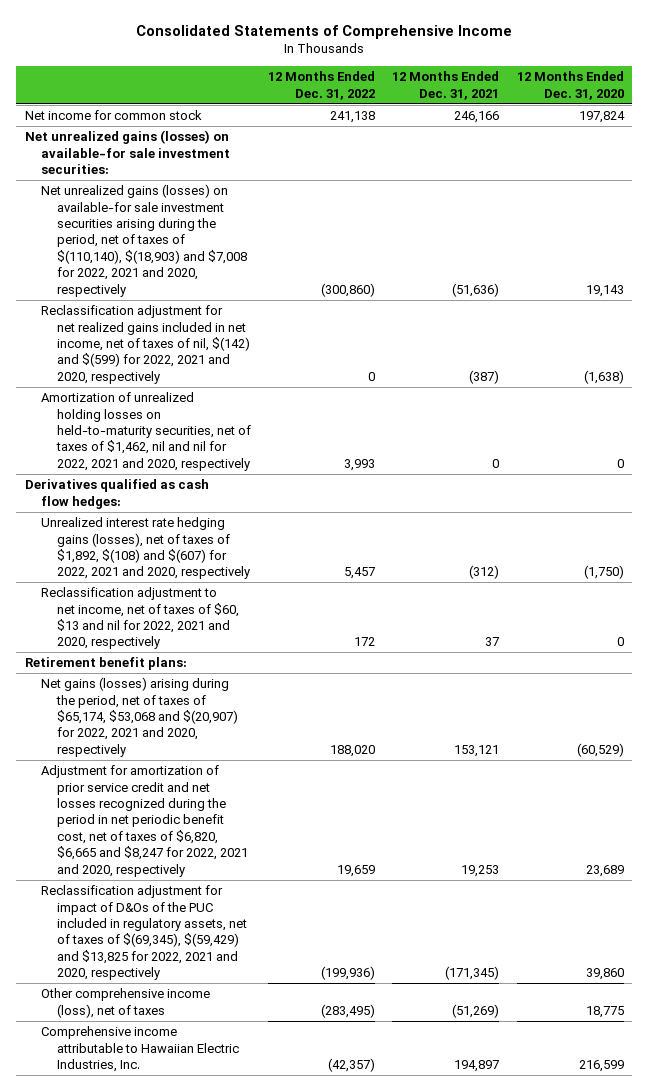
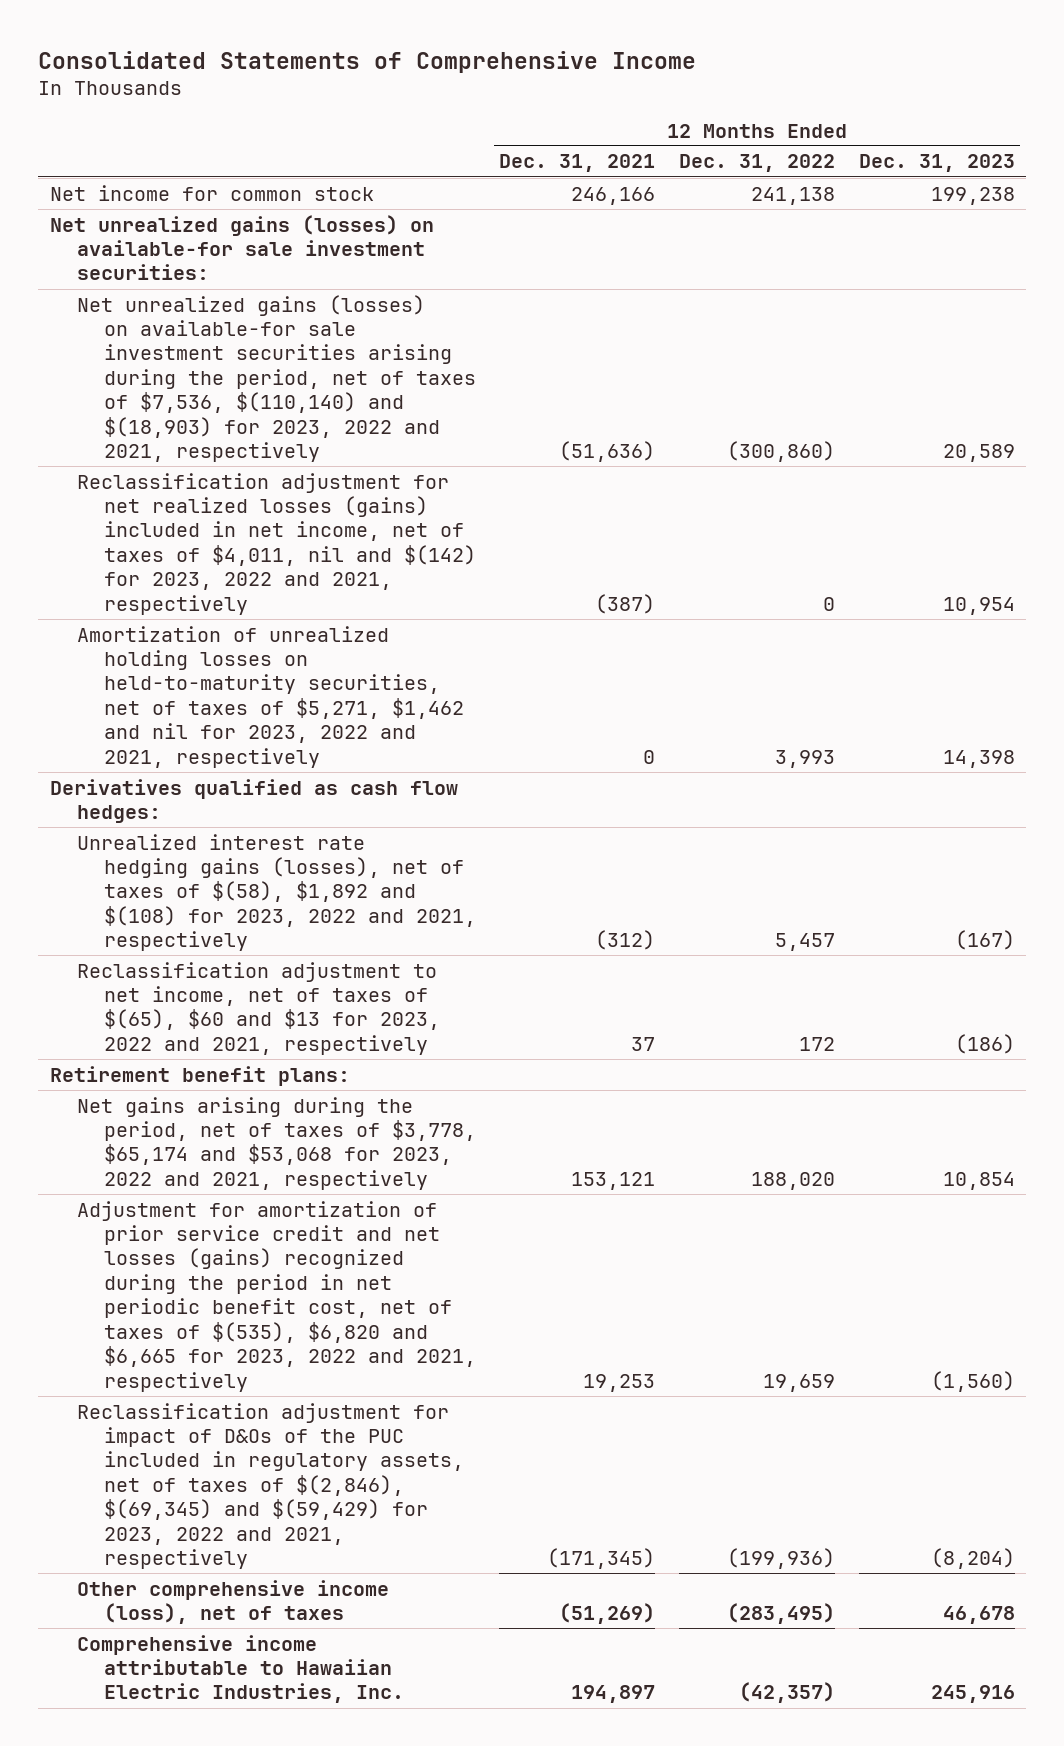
- | 12 Months Ended Dec. 31, 2022 | 12 Months Ended Dec. 31, 2021 | 12 Months Ended Dec. 31, 2020
+ | 12 Months Ended Dec. 31, 2021 | 12 Months Ended Dec. 31, 2022 | 12 Months Ended Dec. 31, 2023
- Net unrealized gains (losses) on available-for sale investment securities arising during the period, net of taxes of $(110,140), $(18,903) and $7,008 for 2022, 2021 and 2020, respectively | (300,860) | (51,636) | 19,143
- Reclassification adjustment for net realized gains included in net income, net of taxes of nil, $(142) and $(599) for 2022, 2021 and 2020, respectively | 0 | (387) | (1,638)
- Amortization of unrealized holding losses on held-to-maturity securities, net of taxes of $1,462, nil and nil for 2022, 2021 and 2020, respectively | 3,993 | 0 | 0
+ Net unrealized gains (losses) on available-for sale investment securities arising during the period, net of taxes of $7,536, $(110,140) and $(18,903) for 2023, 2022 and 2021, respectively | (51,636) | (300,860) | 20,589
+ Reclassification adjustment for net realized losses (gains) included in net income, net of taxes of $4,011, nil and $(142) for 2023, 2022 and 2021, respectively | (387) | 0 | 10,954
+ Amortization of unrealized holding losses on held-to-maturity securities, net of taxes of $5,271, $1,462 and nil for 2023, 2022 and 2021, respectively | 0 | 3,993 | 14,398
- Unrealized interest rate hedging gains (losses), net of taxes of $1,892, $(108) and $(607) for 2022, 2021 and 2020, respectively | 5,457 | (312) | (1,750)
- Reclassification adjustment to net income, net of taxes of $60, $13 and nil for 2022, 2021 and 2020, respectively | 172 | 37 | 0
+ Unrealized interest rate hedging gains (losses), net of taxes of $(58), $1,892 and $(108) for 2023, 2022 and 2021, respectively | (312) | 5,457 | (167)
+ Reclassification adjustment to net income, net of taxes of $(65), $60 and $13 for 2023, 2022 and 2021, respectively | 37 | 172 | (186)
- Net gains (losses) arising during the period, net of taxes of $65,174, $53,068 and $(20,907) for 2022, 2021 and 2020, respectively | 188,020 | 153,121 | (60,529)
- Adjustment for amortization of prior service credit and net losses recognized during the period in net periodic benefit cost, net of taxes of $6,820, $6,665 and $8,247 for 2022, 2021 and 2020, respectively | 19,659 | 19,253 | 23,689
- Reclassification adjustment for impact of D&Os of the PUC included in regulatory assets, net of taxes of $(69,345), $(59,429) and $13,825 for 2022, 2021 and 2020, respectively | (199,936) | (171,345) | 39,860
+ Net gains arising during the period, net of taxes of $3,778, $65,174 and $53,068 for 2023, 2022 and 2021, respectively | 153,121 | 188,020 | 10,854
+ Adjustment for amortization of prior service credit and net losses (gains) recognized during the period in net periodic benefit cost, net of taxes of $(535), $6,820 and $6,665 for 2023, 2022 and 2021, respectively | 19,253 | 19,659 | (1,560)
+ Reclassification adjustment for impact of D&Os of the PUC included in regulatory assets, net of taxes of $(2,846), $(69,345) and $(59,429) for 2023, 2022 and 2021, respectively | (171,345) | (199,936) | (8,204)

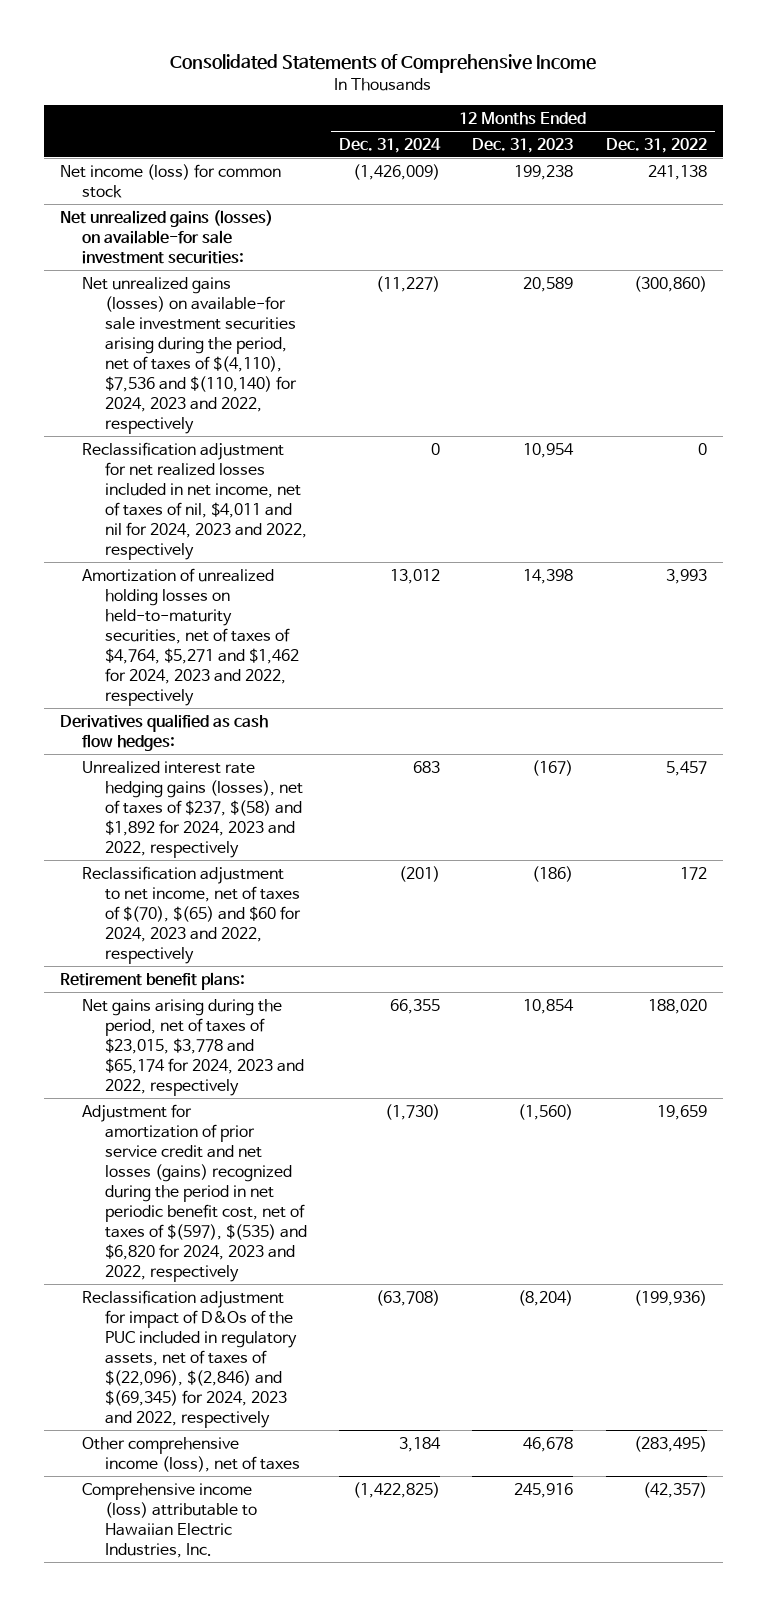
- | 12 Months Ended Dec. 31, 2021 | 12 Months Ended Dec. 31, 2022 | 12 Months Ended Dec. 31, 2023
+ | 12 Months Ended Dec. 31, 2024 | 12 Months Ended Dec. 31, 2023 | 12 Months Ended Dec. 31, 2022
- Net income for common stock | 246,166 | 241,138 | 199,238
+ Net income (loss) for common stock | (1,426,009) | 199,238 | 241,138
- Net unrealized gains (losses) on available-for sale investment securities arising during the period, net of taxes of $7,536, $(110,140) and $(18,903) for 2023, 2022 and 2021, respectively | (51,636) | (300,860) | 20,589
- Reclassification adjustment for net realized losses (gains) included in net income, net of taxes of $4,011, nil and $(142) for 2023, 2022 and 2021, respectively | (387) | 0 | 10,954
- Amortization of unrealized holding losses on held-to-maturity securities, net of taxes of $5,271, $1,462 and nil for 2023, 2022 and 2021, respectively | 0 | 3,993 | 14,398
+ Net unrealized gains (losses) on available-for sale investment securities arising during the period, net of taxes of $(4,110), $7,536 and $(110,140) for 2024, 2023 and 2022, respectively | (11,227) | 20,589 | (300,860)
+ Reclassification adjustment for net realized losses included in net income, net of taxes of nil, $4,011 and nil for 2024, 2023 and 2022, respectively | 0 | 10,954 | 0
+ Amortization of unrealized holding losses on held-to-maturity securities, net of taxes of $4,764, $5,271 and $1,462 for 2024, 2023 and 2022, respectively | 13,012 | 14,398 | 3,993
- Unrealized interest rate hedging gains (losses), net of taxes of $(58), $1,892 and $(108) for 2023, 2022 and 2021, respectively | (312) | 5,457 | (167)
- Reclassification adjustment to net income, net of taxes of $(65), $60 and $13 for 2023, 2022 and 2021, respectively | 37 | 172 | (186)
+ Unrealized interest rate hedging gains (losses), net of taxes of $237, $(58) and $1,892 for 2024, 2023 and 2022, respectively | 683 | (167) | 5,457
+ Reclassification adjustment to net income, net of taxes of $(70), $(65) and $60 for 2024, 2023 and 2022, respectively | (201) | (186) | 172
- Net gains arising during the period, net of taxes of $3,778, $65,174 and $53,068 for 2023, 2022 and 2021, respectively | 153,121 | 188,020 | 10,854
- Adjustment for amortization of prior service credit and net losses (gains) recognized during the period in net periodic benefit cost, net of taxes of $(535), $6,820 and $6,665 for 2023, 2022 and 2021, respectively | 19,253 | 19,659 | (1,560)
- Reclassification adjustment for impact of D&Os of the PUC included in regulatory assets, net of taxes of $(2,846), $(69,345) and $(59,429) for 2023, 2022 and 2021, respectively | (171,345) | (199,936) | (8,204)
+ Net gains arising during the period, net of taxes of $23,015, $3,778 and $65,174 for 2024, 2023 and 2022, respectively | 66,355 | 10,854 | 188,020
+ Adjustment for amortization of prior service credit and net losses (gains) recognized during the period in net periodic benefit cost, net of taxes of $(597), $(535) and $6,820 for 2024, 2023 and 2022, respectively | (1,730) | (1,560) | 19,659
+ Reclassification adjustment for impact of D&Os of the PUC included in regulatory assets, net of taxes of $(22,096), $(2,846) and $(69,345) for 2024, 2023 and 2022, respectively | (63,708) | (8,204) | (199,936)
- Comprehensive income attributable to Hawaiian Electric Industries, Inc. | 194,897 | (42,357) | 245,916
+ Comprehensive income (loss) attributable to Hawaiian Electric Industries, Inc. | (1,422,825) | 245,916 | (42,357)

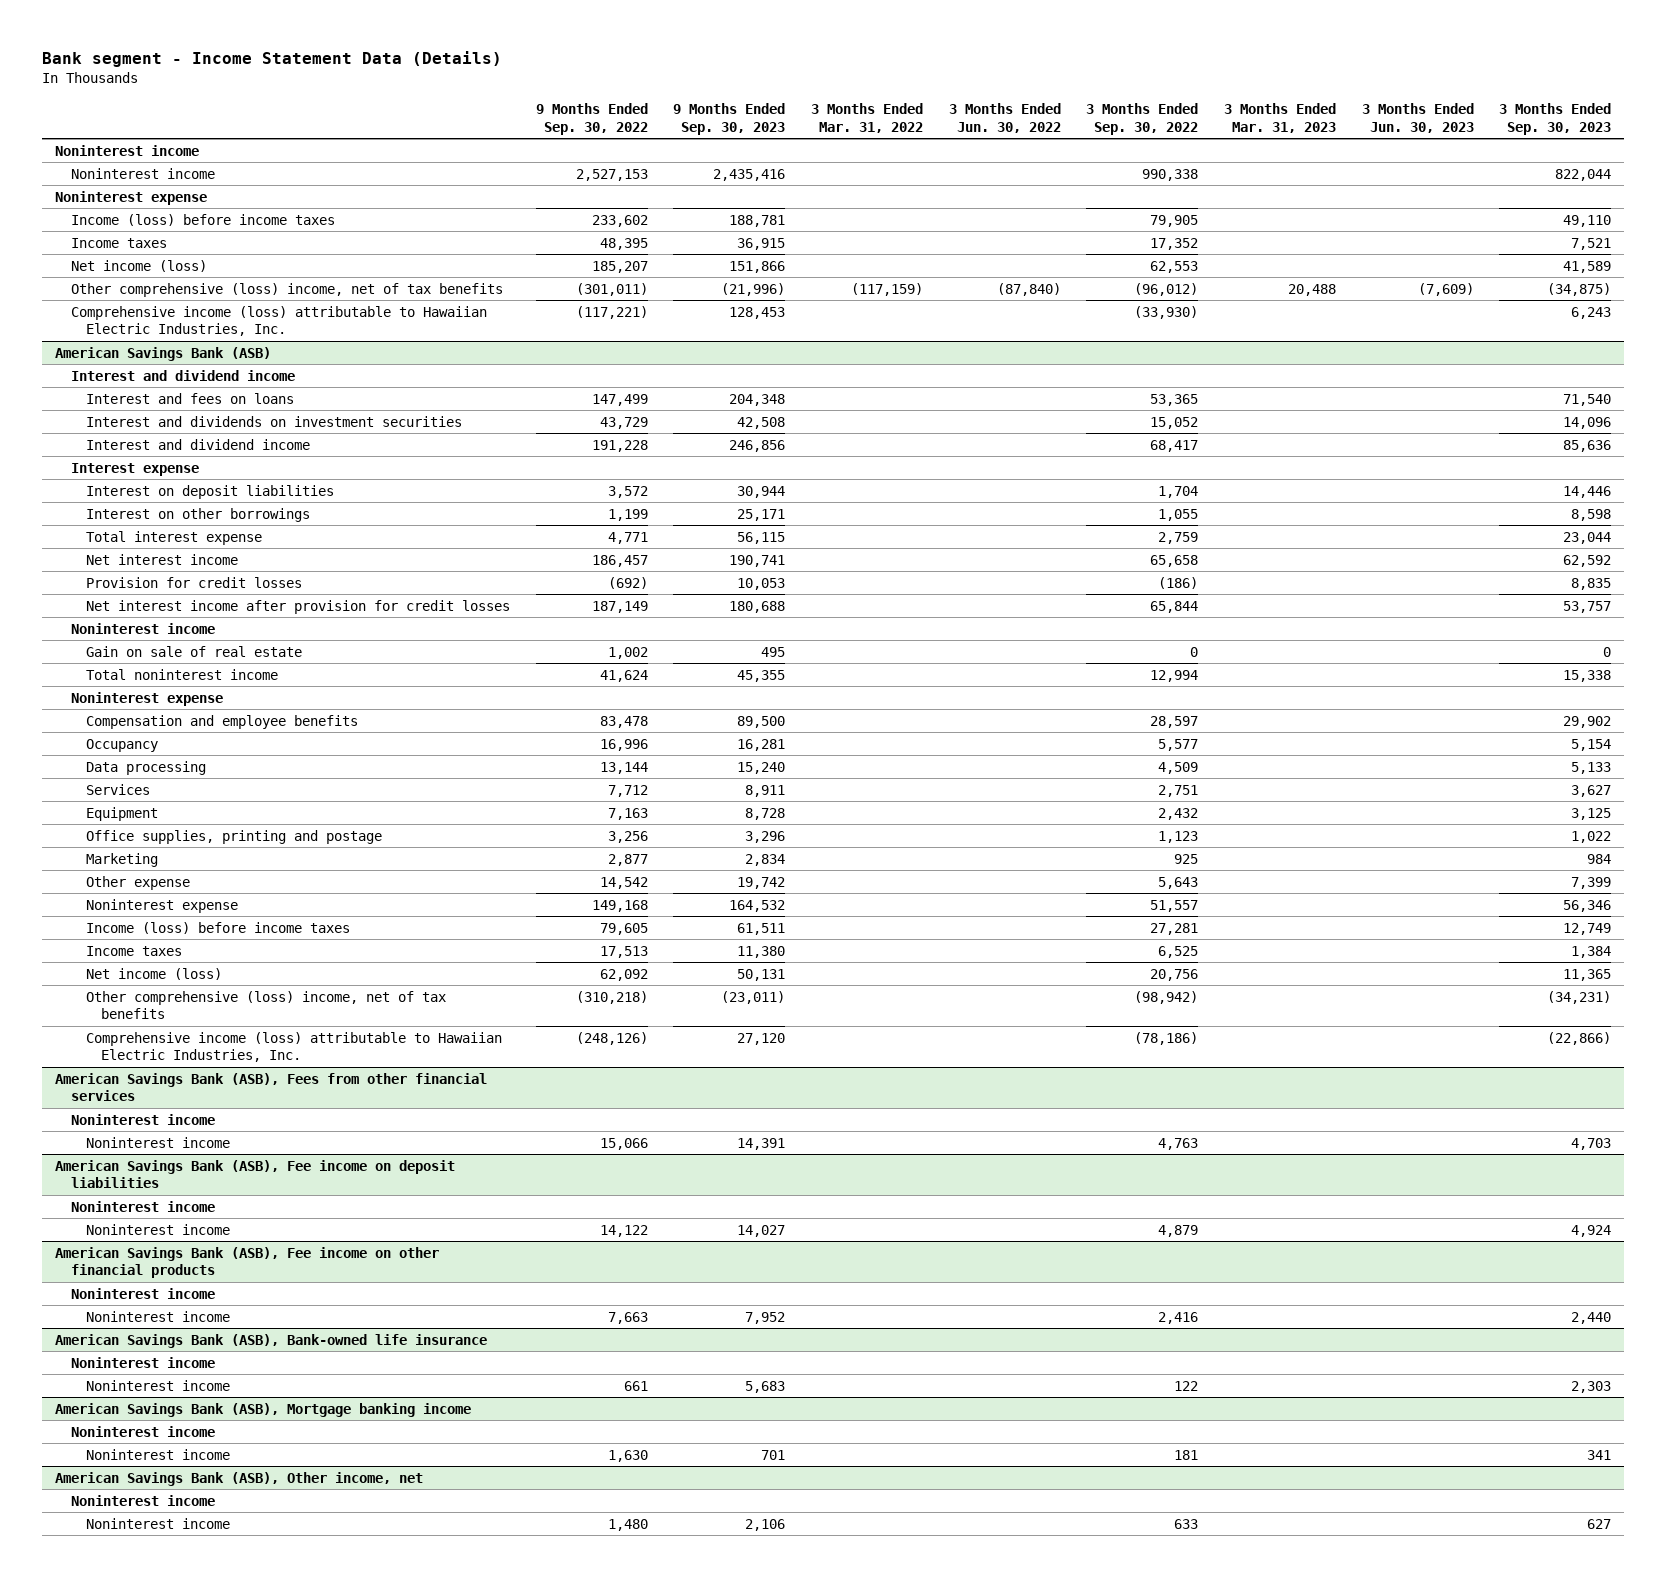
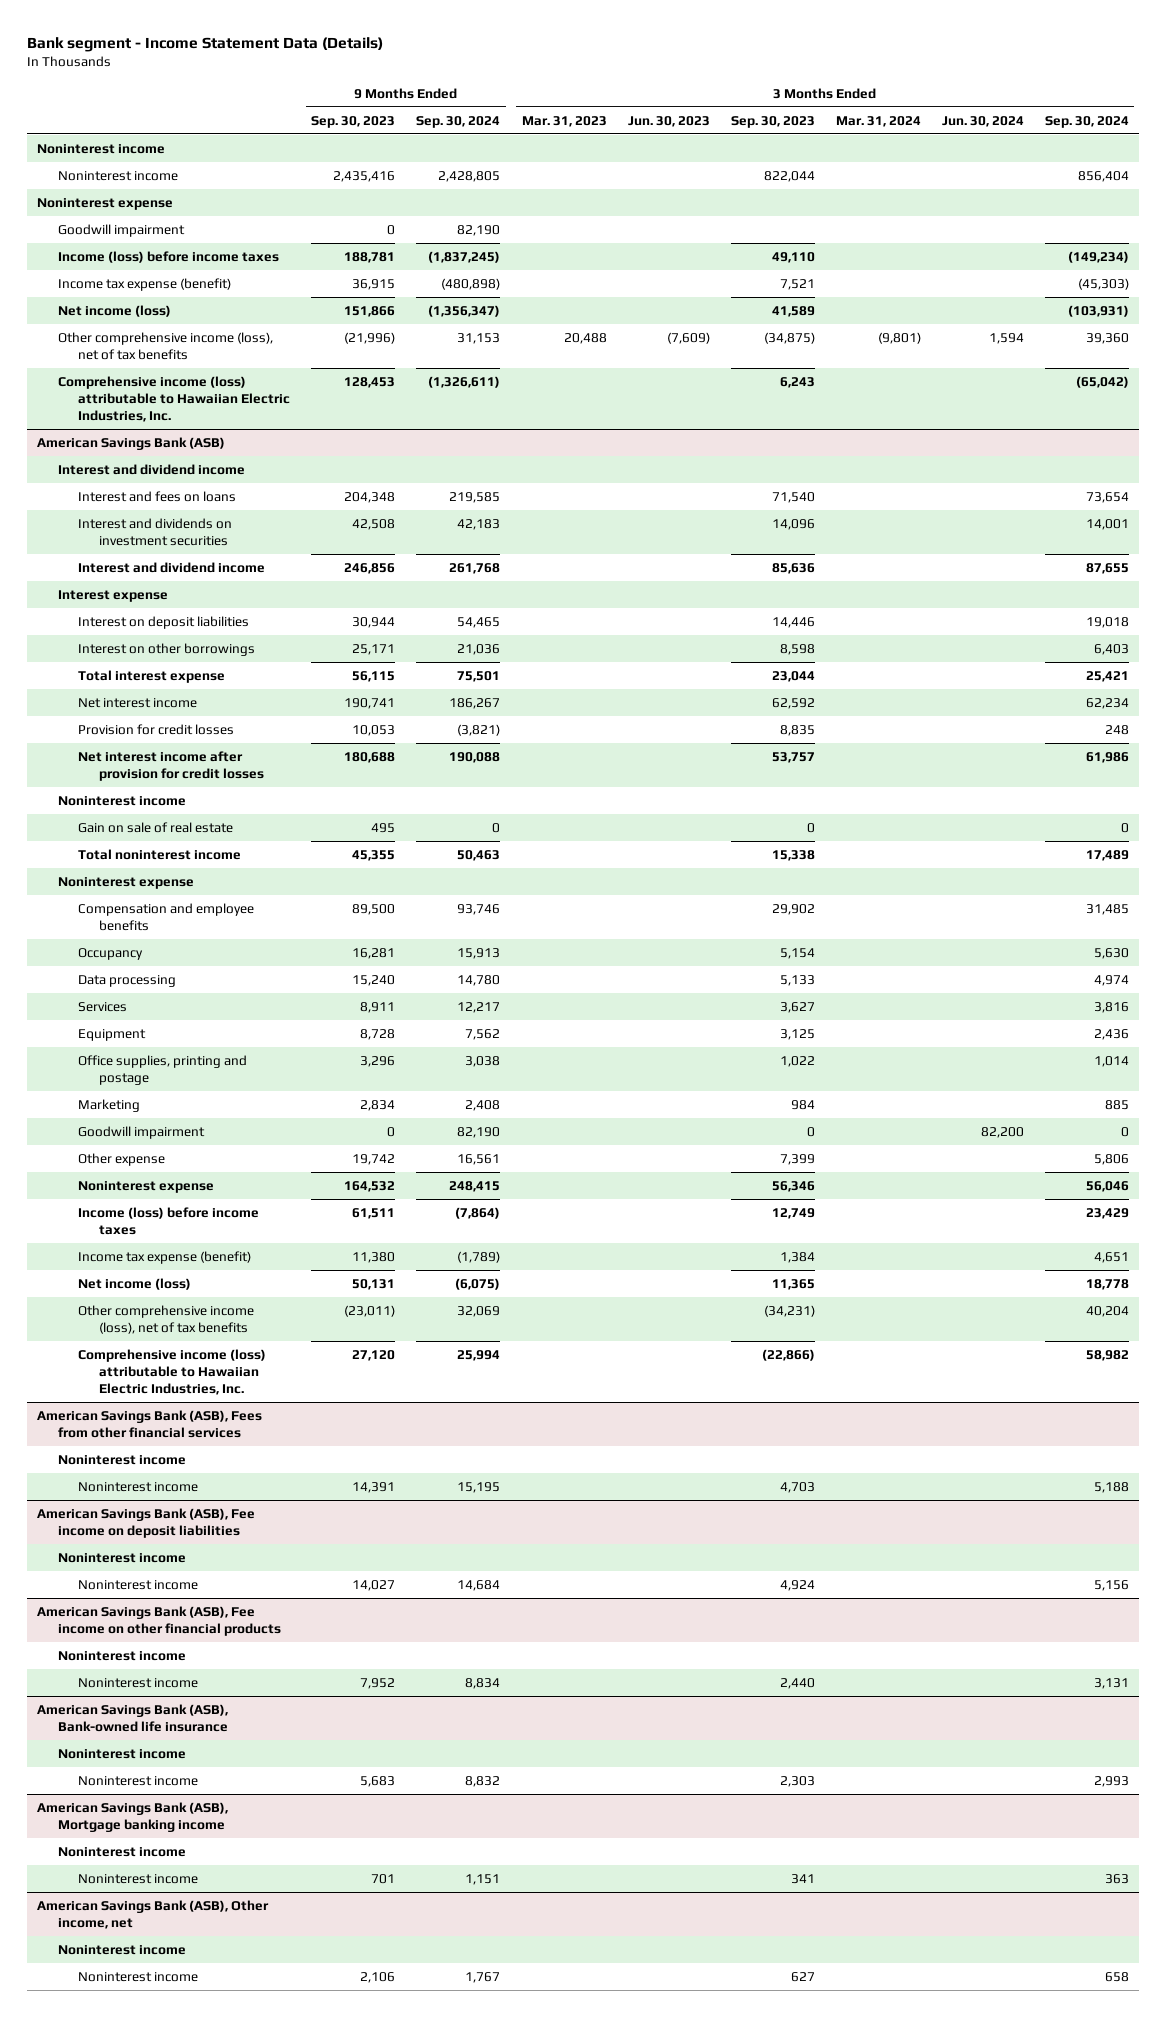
- | 9 Months Ended Sep. 30, 2022 | 9 Months Ended Sep. 30, 2023 | 3 Months Ended Mar. 31, 2022 | 3 Months Ended Jun. 30, 2022 | 3 Months Ended Sep. 30, 2022 | 3 Months Ended Mar. 31, 2023 | 3 Months Ended Jun. 30, 2023 | 3 Months Ended Sep. 30, 2023
+ | 9 Months Ended Sep. 30, 2023 | 9 Months Ended Sep. 30, 2024 | 3 Months Ended Mar. 31, 2023 | 3 Months Ended Jun. 30, 2023 | 3 Months Ended Sep. 30, 2023 | 3 Months Ended Mar. 31, 2024 | 3 Months Ended Jun. 30, 2024 | 3 Months Ended Sep. 30, 2024
+ Goodwill impairment | 0 | 82,190 | | | | | |
- Income taxes | 48,395 | 36,915 | | | 17,352 | | | 7,521
+ Income tax expense (benefit) | 36,915 | (480,898) | | | 7,521 | | | (45,303)
- Other comprehensive (loss) income, net of tax benefits | (301,011) | (21,996) | (117,159) | (87,840) | (96,012) | 20,488 | (7,609) | (34,875)
+ Other comprehensive income (loss), net of tax benefits | (21,996) | 31,153 | 20,488 | (7,609) | (34,875) | (9,801) | 1,594 | 39,360
@ American Savings Bank (ASB)
+ Goodwill impairment | 0 | 82,190 | | | 0 | | 82,200 | 0
- Income taxes | 17,513 | 11,380 | | | 6,525 | | | 1,384
+ Income tax expense (benefit) | 11,380 | (1,789) | | | 1,384 | | | 4,651
- Other comprehensive (loss) income, net of tax benefits | (310,218) | (23,011) | | | (98,942) | | | (34,231)
+ Other comprehensive income (loss), net of tax benefits | (23,011) | 32,069 | | | (34,231) | | | 40,204

